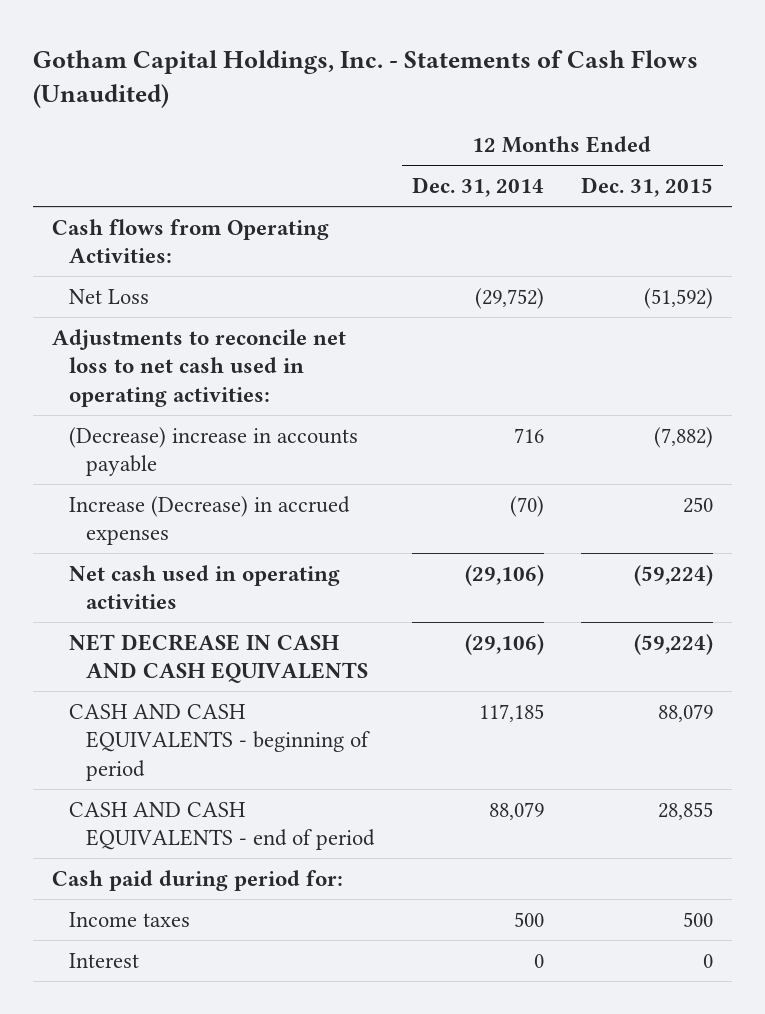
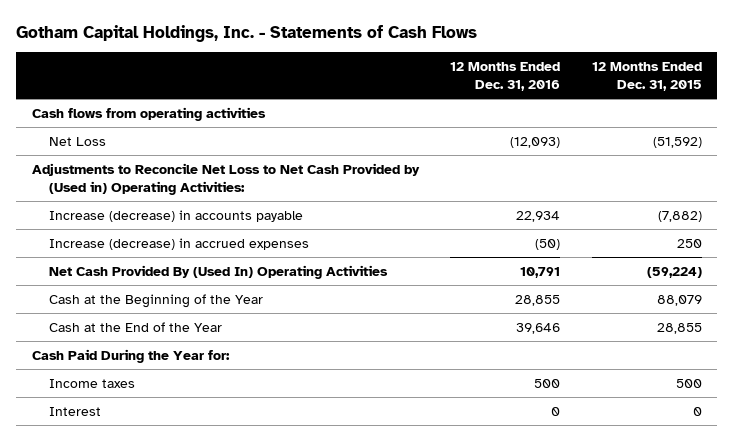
- Gotham Capital Holdings, Inc. - Statements of Cash Flows (Unaudited)
+ Gotham Capital Holdings, Inc. - Statements of Cash Flows
- | 12 Months Ended Dec. 31, 2014 | 12 Months Ended Dec. 31, 2015
+ | 12 Months Ended Dec. 31, 2016 | 12 Months Ended Dec. 31, 2015
- Cash flows from Operating Activities:
+ Cash flows from operating activities
- Adjustments to reconcile net loss to net cash used in operating activities:
- (Decrease) increase in accounts payable | 716 | (7,882)
- Increase (Decrease) in accrued expenses | (70) | 250
- Net cash used in operating activities | (29,106) | (59,224)
- NET DECREASE IN CASH AND CASH EQUIVALENTS | (29,106) | (59,224)
- CASH AND CASH EQUIVALENTS - beginning of period | 117,185 | 88,079
- CASH AND CASH EQUIVALENTS - end of period | 88,079 | 28,855
- Cash paid during period for:
+ Adjustments to Reconcile Net Loss to Net Cash Provided by (Used in) Operating Activities:
+ Increase (decrease) in accounts payable | 22,934 | (7,882)
+ Increase (decrease) in accrued expenses | (50) | 250
+ Net Cash Provided By (Used In) Operating Activities | 10,791 | (59,224)
+ Cash at the Beginning of the Year | 28,855 | 88,079
+ Cash at the End of the Year | 39,646 | 28,855
+ Cash Paid During the Year for:

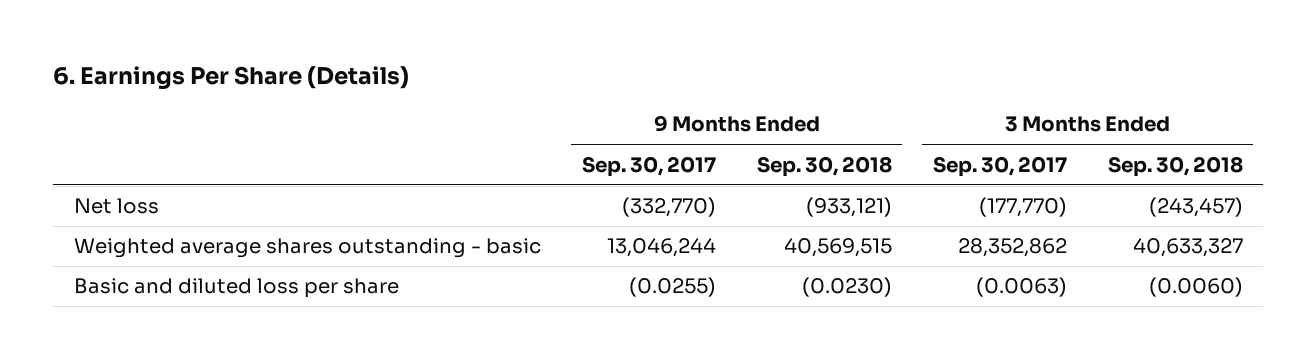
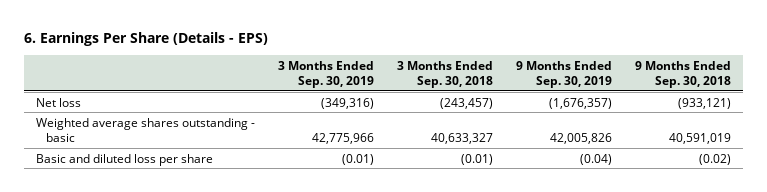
- 6. Earnings Per Share (Details)
+ 6. Earnings Per Share (Details - EPS)
- | 9 Months Ended Sep. 30, 2017 | 9 Months Ended Sep. 30, 2018 | 3 Months Ended Sep. 30, 2017 | 3 Months Ended Sep. 30, 2018
+ | 3 Months Ended Sep. 30, 2019 | 3 Months Ended Sep. 30, 2018 | 9 Months Ended Sep. 30, 2019 | 9 Months Ended Sep. 30, 2018
- Weighted average shares outstanding - basic | 13,046,244 | 40,569,515 | 28,352,862 | 40,633,327
- Basic and diluted loss per share | (0.0255) | (0.0230) | (0.0063) | (0.0060)
+ Weighted average shares outstanding - basic | 42,775,966 | 40,633,327 | 42,005,826 | 40,591,019
+ Basic and diluted loss per share | (0.01) | (0.01) | (0.04) | (0.02)

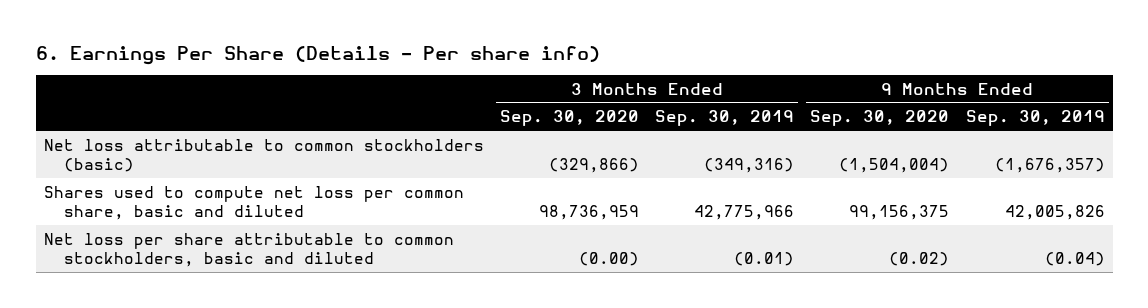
- 6. Earnings Per Share (Details - EPS)
+ 6. Earnings Per Share (Details - Per share info)
- | 3 Months Ended Sep. 30, 2019 | 3 Months Ended Sep. 30, 2018 | 9 Months Ended Sep. 30, 2019 | 9 Months Ended Sep. 30, 2018
+ | 3 Months Ended Sep. 30, 2020 | 3 Months Ended Sep. 30, 2019 | 9 Months Ended Sep. 30, 2020 | 9 Months Ended Sep. 30, 2019
- Net loss | (349,316) | (243,457) | (1,676,357) | (933,121)
- Weighted average shares outstanding - basic | 42,775,966 | 40,633,327 | 42,005,826 | 40,591,019
- Basic and diluted loss per share | (0.01) | (0.01) | (0.04) | (0.02)
+ Net loss attributable to common stockholders (basic) | (329,866) | (349,316) | (1,504,004) | (1,676,357)
+ Shares used to compute net loss per common share, basic and diluted | 98,736,959 | 42,775,966 | 99,156,375 | 42,005,826
+ Net loss per share attributable to common stockholders, basic and diluted | (0.00) | (0.01) | (0.02) | (0.04)

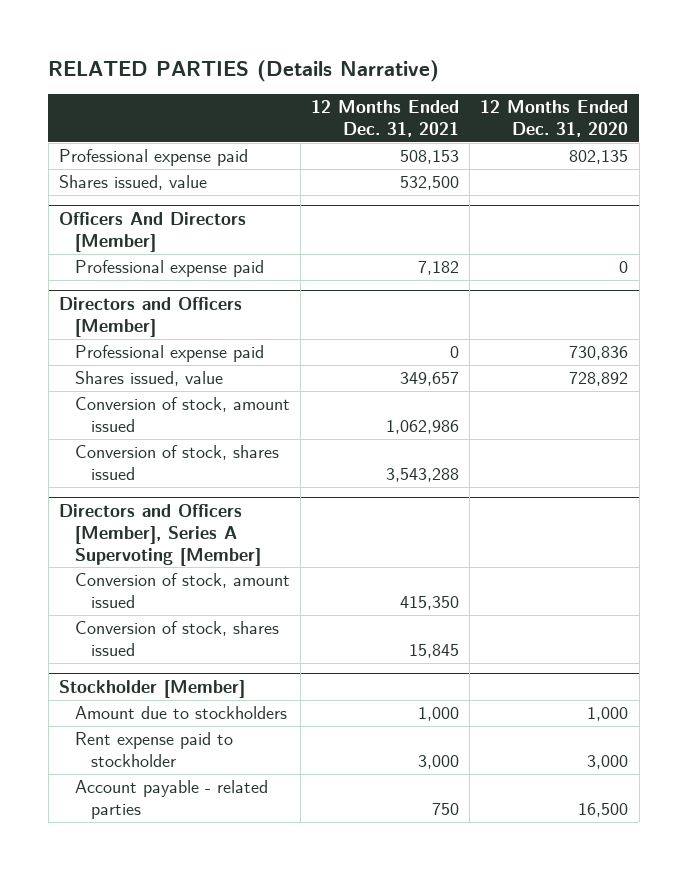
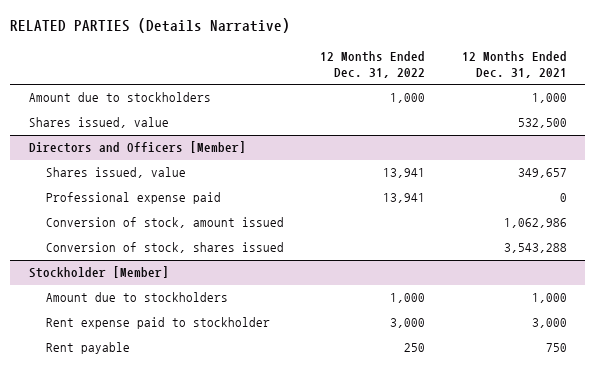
- | 12 Months Ended Dec. 31, 2021 | 12 Months Ended Dec. 31, 2020
+ | 12 Months Ended Dec. 31, 2022 | 12 Months Ended Dec. 31, 2021
- Professional expense paid | 508,153 | 802,135
+ Amount due to stockholders | 1,000 | 1,000
- Officers And Directors [Member]
- Professional expense paid | 7,182 | 0
@ Directors and Officers [Member]
moved down: Professional expense paid | 13,941 | 0
- Directors and Officers [Member], Series A Supervoting [Member]
- Conversion of stock, amount issued | 415,350 |
- Conversion of stock, shares issued | 15,845 |
@ Stockholder [Member]
- Account payable - related parties | 750 | 16,500
+ Rent payable | 250 | 750

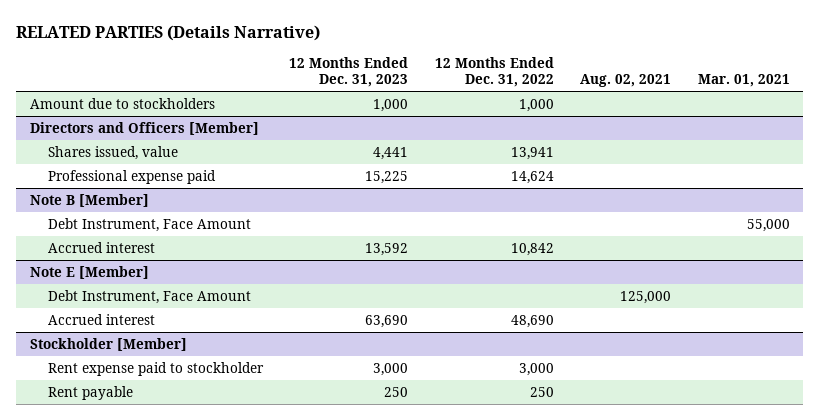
- | 12 Months Ended Dec. 31, 2022 | 12 Months Ended Dec. 31, 2021
+ | 12 Months Ended Dec. 31, 2023 | 12 Months Ended Dec. 31, 2022 | Aug. 02, 2021 | Mar. 01, 2021
- Shares issued, value | | 532,500
@ Directors and Officers [Member]
- Professional expense paid | 13,941 | 0
- Conversion of stock, amount issued | | 1,062,986
- Conversion of stock, shares issued | | 3,543,288
+ Professional expense paid | 15,225 | 14,624 | |
+ Note B [Member]
+ Debt Instrument, Face Amount | | | | 55,000
+ Accrued interest | 13,592 | 10,842 | |
+ Note E [Member]
+ Debt Instrument, Face Amount | | | 125,000 |
+ Accrued interest | 63,690 | 48,690 | |
@ Stockholder [Member]
- Amount due to stockholders | 1,000 | 1,000

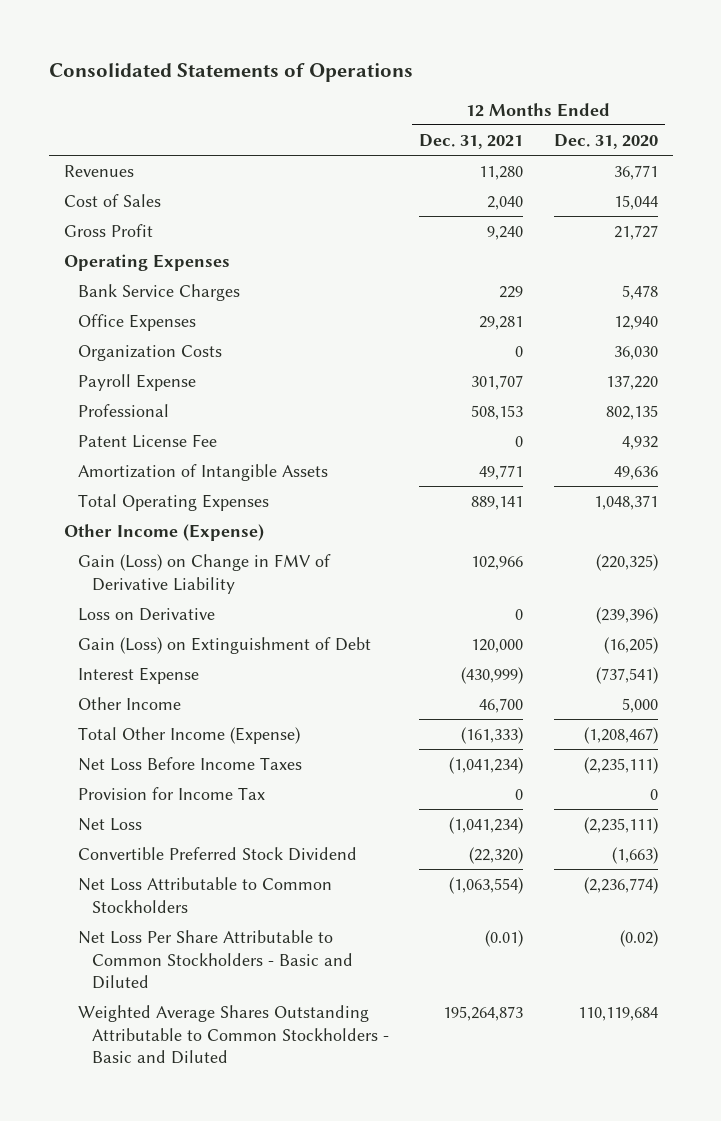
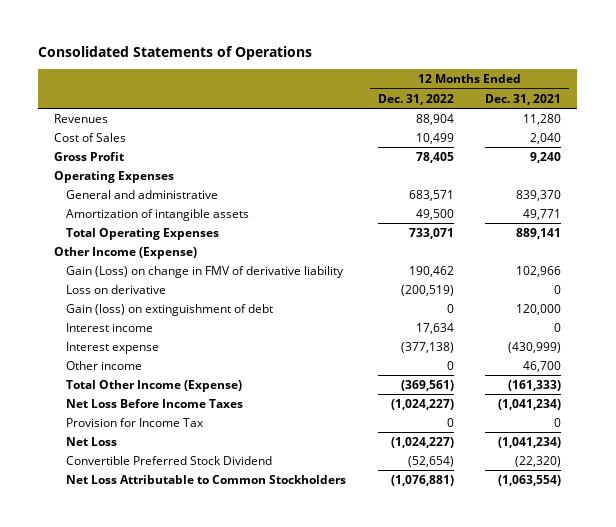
- | 12 Months Ended Dec. 31, 2021 | 12 Months Ended Dec. 31, 2020
+ | 12 Months Ended Dec. 31, 2022 | 12 Months Ended Dec. 31, 2021
- Bank Service Charges | 229 | 5,478
- Office Expenses | 29,281 | 12,940
- Organization Costs | 0 | 36,030
- Payroll Expense | 301,707 | 137,220
- Professional | 508,153 | 802,135
- Patent License Fee | 0 | 4,932
- Amortization of Intangible Assets | 49,771 | 49,636
+ General and administrative | 683,571 | 839,370
+ Amortization of intangible assets | 49,500 | 49,771
- Gain (Loss) on Change in FMV of Derivative Liability | 102,966 | (220,325)
- Loss on Derivative | 0 | (239,396)
- Gain (Loss) on Extinguishment of Debt | 120,000 | (16,205)
- Interest Expense | (430,999) | (737,541)
- Other Income | 46,700 | 5,000
+ Gain (Loss) on change in FMV of derivative liability | 190,462 | 102,966
+ Loss on derivative | (200,519) | 0
+ Gain (loss) on extinguishment of debt | 0 | 120,000
+ Interest income | 17,634 | 0
+ Interest expense | (377,138) | (430,999)
+ Other income | 0 | 46,700
- Net Loss Per Share Attributable to Common Stockholders - Basic and Diluted | (0.01) | (0.02)
- Weighted Average Shares Outstanding Attributable to Common Stockholders - Basic and Diluted | 195,264,873 | 110,119,684

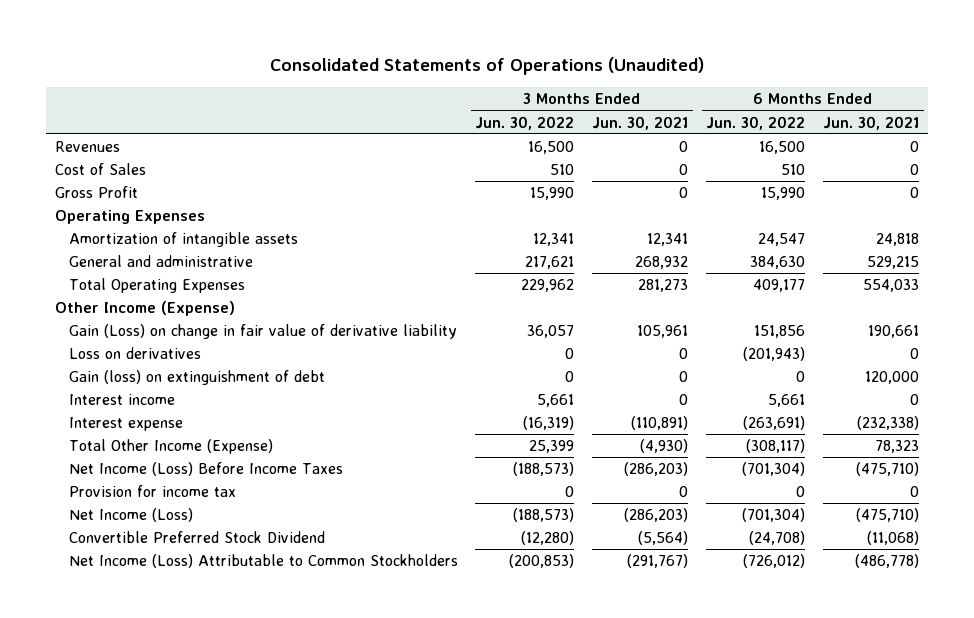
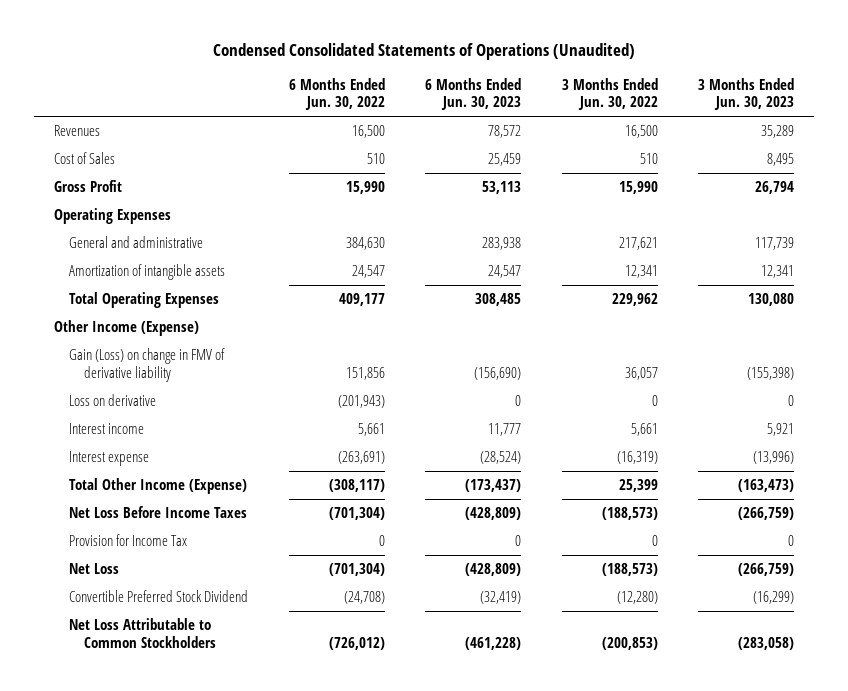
- Consolidated Statements of Operations (Unaudited)
+ Condensed Consolidated Statements of Operations (Unaudited)
- | 3 Months Ended Jun. 30, 2022 | 3 Months Ended Jun. 30, 2021 | 6 Months Ended Jun. 30, 2022 | 6 Months Ended Jun. 30, 2021
+ | 6 Months Ended Jun. 30, 2022 | 6 Months Ended Jun. 30, 2023 | 3 Months Ended Jun. 30, 2022 | 3 Months Ended Jun. 30, 2023
moved down: Amortization of intangible assets | 24,547 | 24,547 | 12,341 | 12,341
- Gain (Loss) on change in fair value of derivative liability | 36,057 | 105,961 | 151,856 | 190,661
- Loss on derivatives | 0 | 0 | (201,943) | 0
- Gain (loss) on extinguishment of debt | 0 | 0 | 0 | 120,000
+ Gain (Loss) on change in FMV of derivative liability | 151,856 | (156,690) | 36,057 | (155,398)
+ Loss on derivative | (201,943) | 0 | 0 | 0
- Net Income (Loss) Before Income Taxes | (188,573) | (286,203) | (701,304) | (475,710)
- Provision for income tax | 0 | 0 | 0 | 0
- Net Income (Loss) | (188,573) | (286,203) | (701,304) | (475,710)
+ Net Loss Before Income Taxes | (701,304) | (428,809) | (188,573) | (266,759)
+ Provision for Income Tax | 0 | 0 | 0 | 0
+ Net Loss | (701,304) | (428,809) | (188,573) | (266,759)
- Net Income (Loss) Attributable to Common Stockholders | (200,853) | (291,767) | (726,012) | (486,778)
+ Net Loss Attributable to Common Stockholders | (726,012) | (461,228) | (200,853) | (283,058)

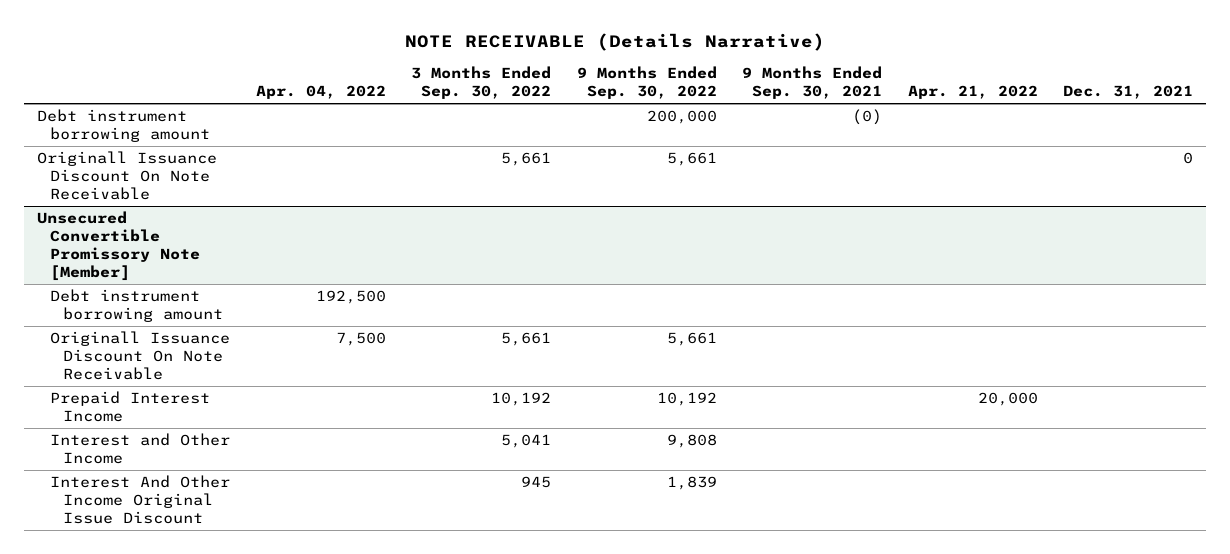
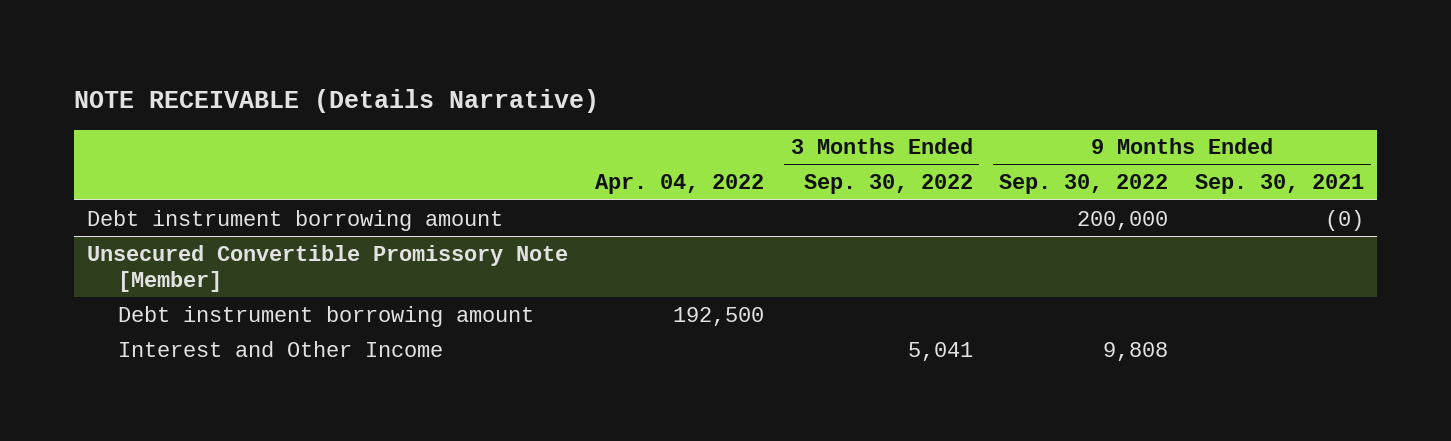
- | Apr. 04, 2022 | 3 Months Ended Sep. 30, 2022 | 9 Months Ended Sep. 30, 2022 | 9 Months Ended Sep. 30, 2021 | Apr. 21, 2022 | Dec. 31, 2021
+ | Apr. 04, 2022 | 3 Months Ended Sep. 30, 2022 | 9 Months Ended Sep. 30, 2022 | 9 Months Ended Sep. 30, 2021
- Originall Issuance Discount On Note Receivable | | 5,661 | 5,661 | | | 0
@ Unsecured Convertible Promissory Note [Member]
- Originall Issuance Discount On Note Receivable | 7,500 | 5,661 | 5,661 | | |
- Prepaid Interest Income | | 10,192 | 10,192 | | 20,000 |
- Interest And Other Income Original Issue Discount | | 945 | 1,839 | | |

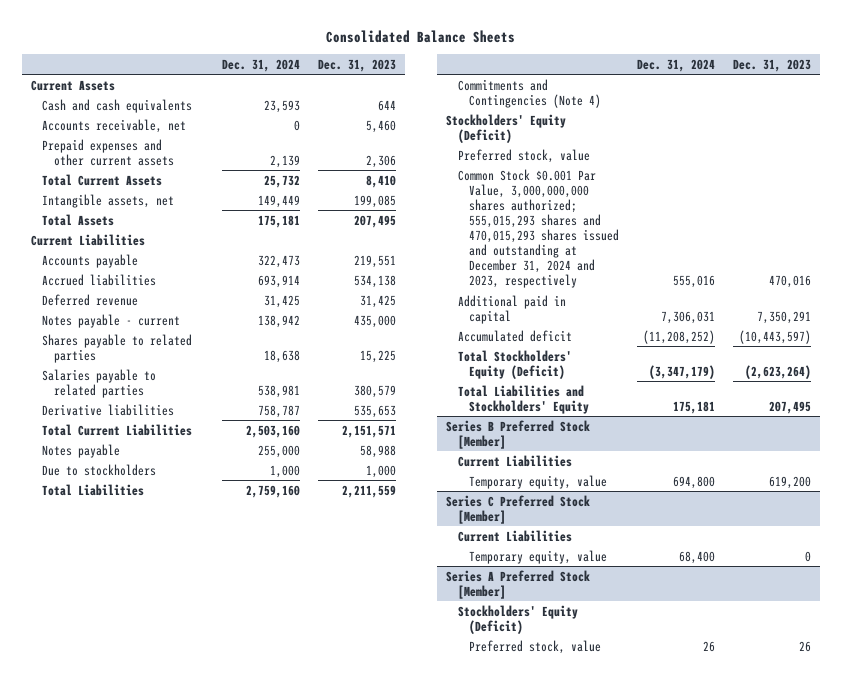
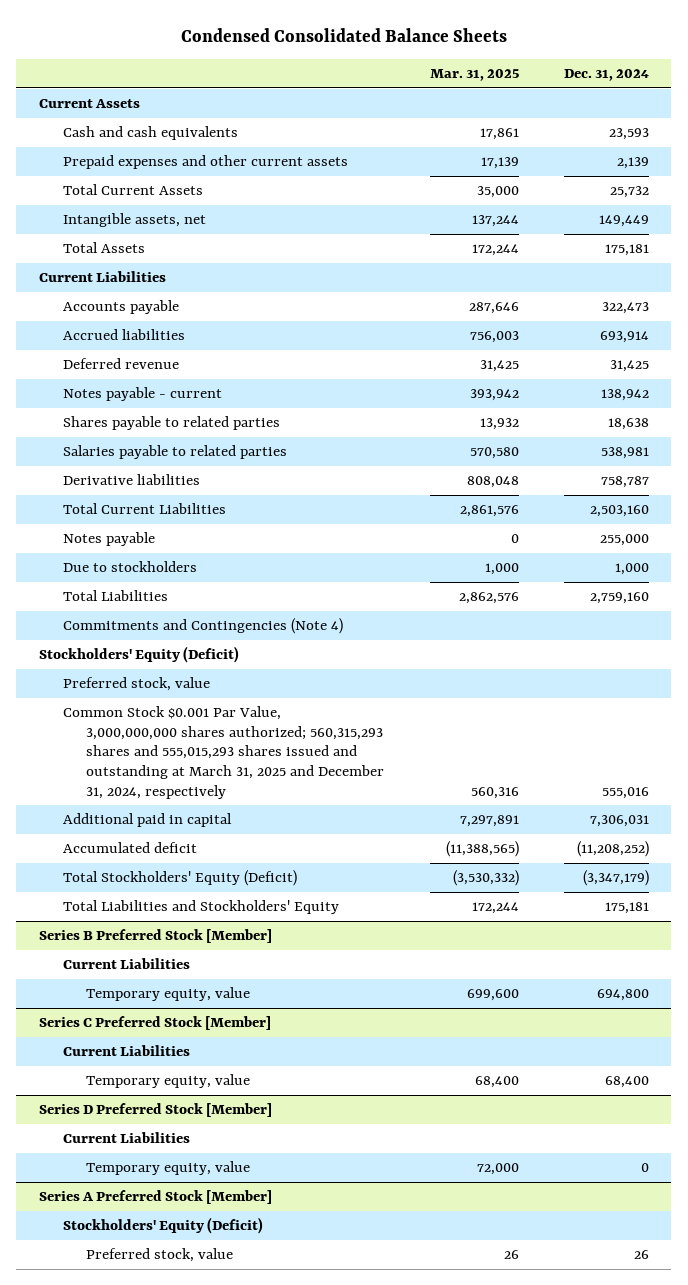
- Consolidated Balance Sheets
+ Condensed Consolidated Balance Sheets
- | Dec. 31, 2024 | Dec. 31, 2023
+ | Mar. 31, 2025 | Dec. 31, 2024
- Accounts receivable, net | 0 | 5,460
- Common Stock $0.001 Par Value, 3,000,000,000 shares authorized; 555,015,293 shares and 470,015,293 shares issued and outstanding at December 31, 2024 and 2023, respectively | 555,016 | 470,016
+ Common Stock $0.001 Par Value, 3,000,000,000 shares authorized; 560,315,293 shares and 555,015,293 shares issued and outstanding at March 31, 2025 and December 31, 2024, respectively | 560,316 | 555,016
+ Series D Preferred Stock [Member]
+ Current Liabilities
+ Temporary equity, value | 72,000 | 0

